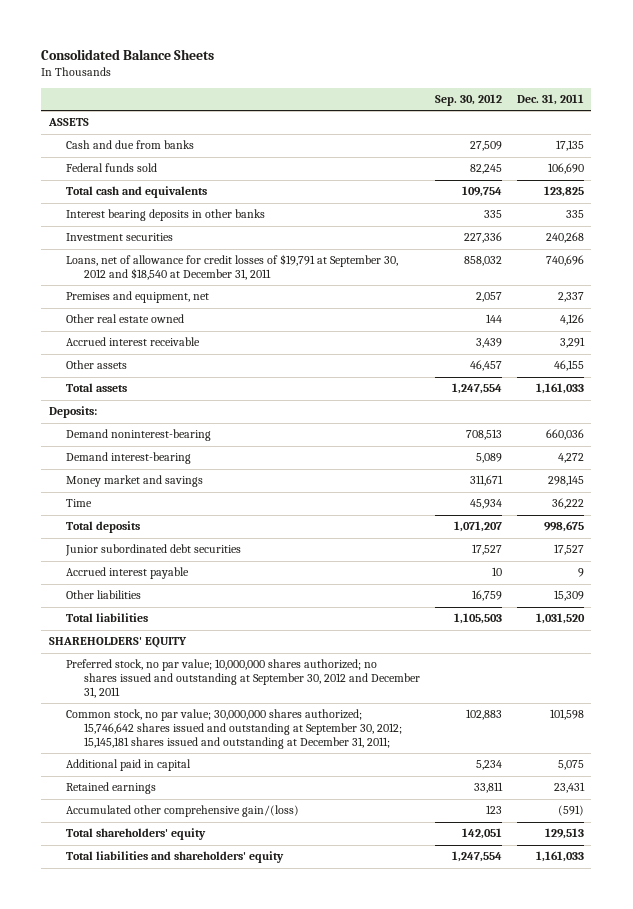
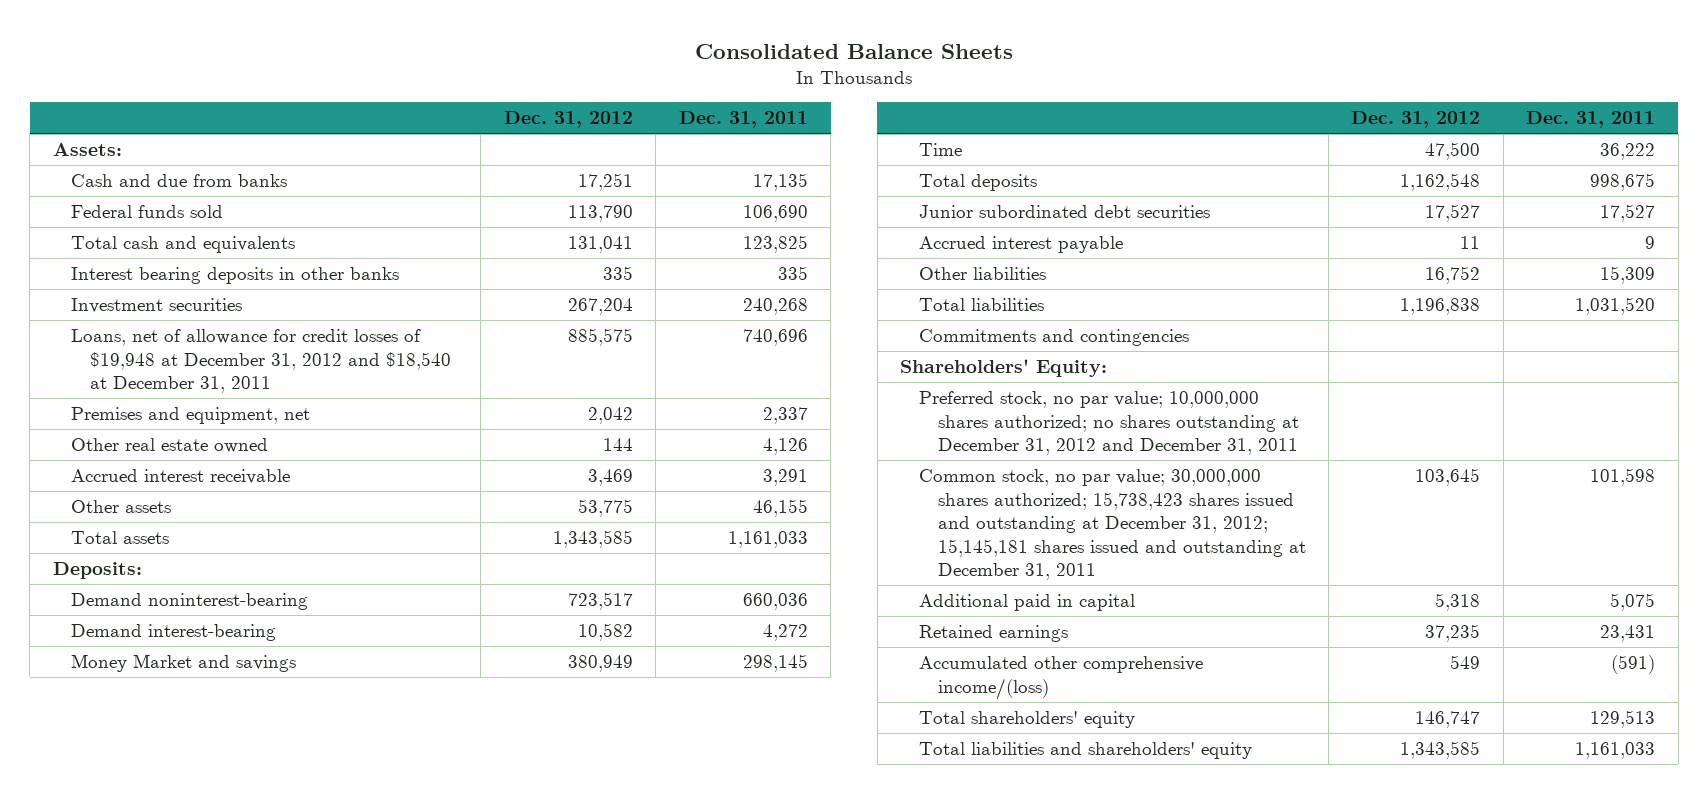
- | Sep. 30, 2012 | Dec. 31, 2011
+ | Dec. 31, 2012 | Dec. 31, 2011
- ASSETS
+ Assets:
- Loans, net of allowance for credit losses of $19,791 at September 30, 2012 and $18,540 at December 31, 2011 | 858,032 | 740,696
+ Loans, net of allowance for credit losses of $19,948 at December 31, 2012 and $18,540 at December 31, 2011 | 885,575 | 740,696
- Money market and savings | 311,671 | 298,145
+ Money Market and savings | 380,949 | 298,145
- SHAREHOLDERS' EQUITY
- Preferred stock, no par value; 10,000,000 shares authorized; no shares issued and outstanding at September 30, 2012 and December 31, 2011
- Common stock, no par value; 30,000,000 shares authorized; 15,746,642 shares issued and outstanding at September 30, 2012; 15,145,181 shares issued and outstanding at December 31, 2011; | 102,883 | 101,598
+ Commitments and contingencies
+ Shareholders' Equity:
+ Preferred stock, no par value; 10,000,000 shares authorized; no shares outstanding at December 31, 2012 and December 31, 2011
+ Common stock, no par value; 30,000,000 shares authorized; 15,738,423 shares issued and outstanding at December 31, 2012; 15,145,181 shares issued and outstanding at December 31, 2011 | 103,645 | 101,598
- Accumulated other comprehensive gain/(loss) | 123 | (591)
+ Accumulated other comprehensive income/(loss) | 549 | (591)

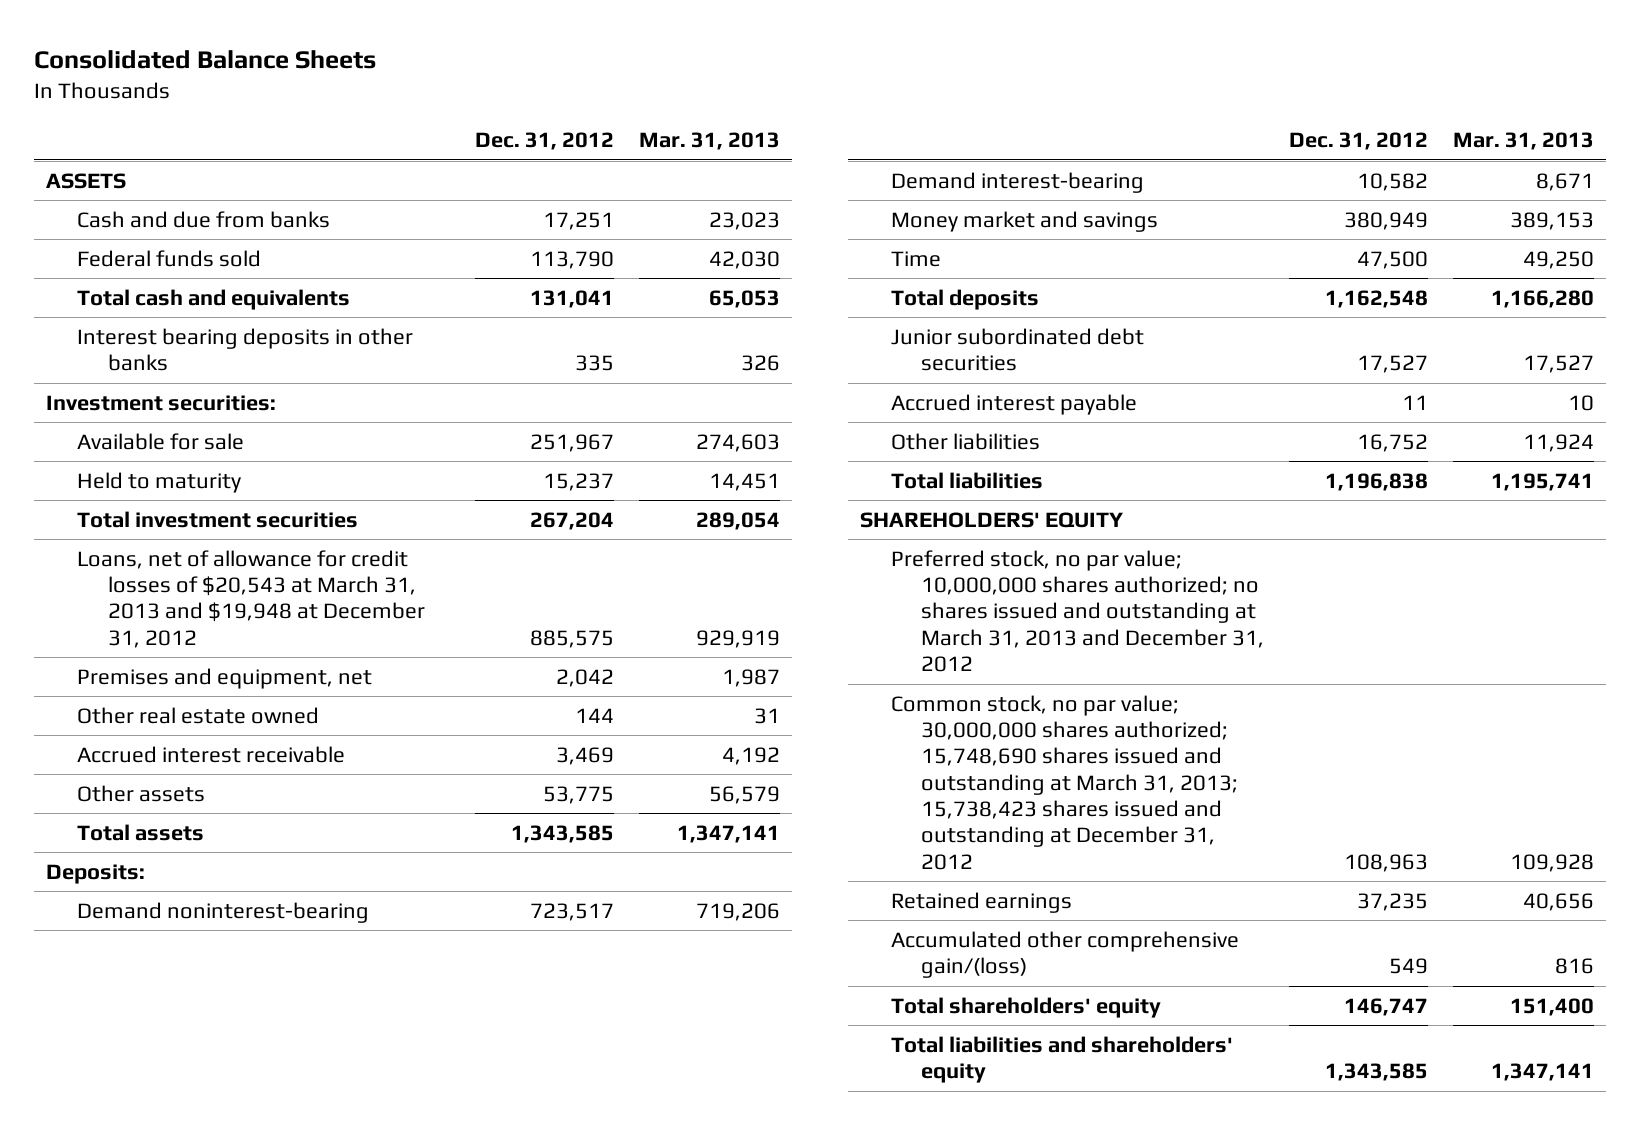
- | Dec. 31, 2012 | Dec. 31, 2011
+ | Dec. 31, 2012 | Mar. 31, 2013
- Assets:
+ ASSETS
- Investment securities | 267,204 | 240,268
- Loans, net of allowance for credit losses of $19,948 at December 31, 2012 and $18,540 at December 31, 2011 | 885,575 | 740,696
+ Investment securities:
+ Available for sale | 251,967 | 274,603
+ Held to maturity | 15,237 | 14,451
+ Total investment securities | 267,204 | 289,054
+ Loans, net of allowance for credit losses of $20,543 at March 31, 2013 and $19,948 at December 31, 2012 | 885,575 | 929,919
- Money Market and savings | 380,949 | 298,145
+ Money market and savings | 380,949 | 389,153
- Commitments and contingencies
- Shareholders' Equity:
- Preferred stock, no par value; 10,000,000 shares authorized; no shares outstanding at December 31, 2012 and December 31, 2011
- Common stock, no par value; 30,000,000 shares authorized; 15,738,423 shares issued and outstanding at December 31, 2012; 15,145,181 shares issued and outstanding at December 31, 2011 | 103,645 | 101,598
- Additional paid in capital | 5,318 | 5,075
+ SHAREHOLDERS' EQUITY
+ Preferred stock, no par value; 10,000,000 shares authorized; no shares issued and outstanding at March 31, 2013 and December 31, 2012
+ Common stock, no par value; 30,000,000 shares authorized; 15,748,690 shares issued and outstanding at March 31, 2013; 15,738,423 shares issued and outstanding at December 31, 2012 | 108,963 | 109,928
- Accumulated other comprehensive income/(loss) | 549 | (591)
+ Accumulated other comprehensive gain/(loss) | 549 | 816

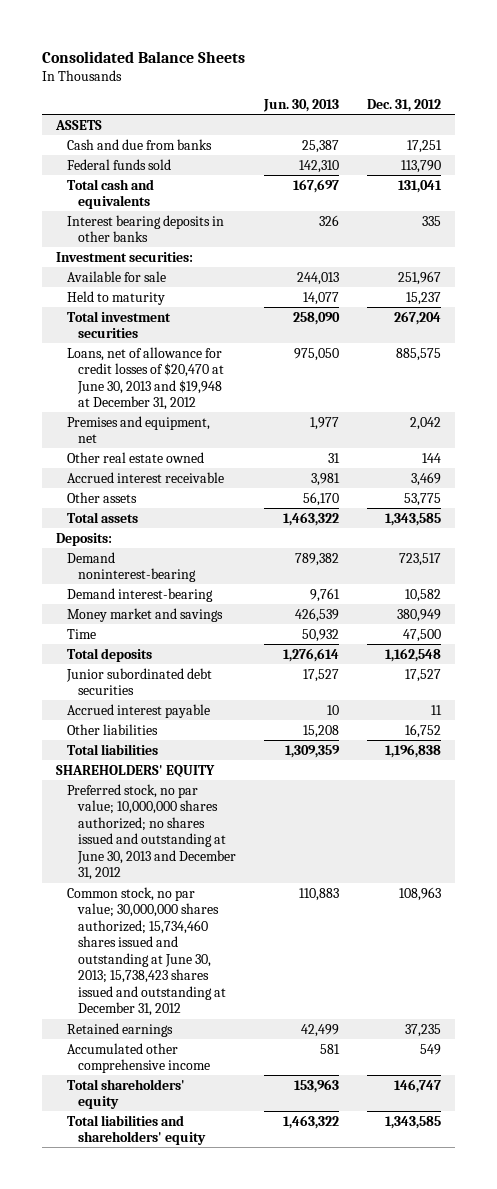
- | Dec. 31, 2012 | Mar. 31, 2013
+ | Jun. 30, 2013 | Dec. 31, 2012
- Loans, net of allowance for credit losses of $20,543 at March 31, 2013 and $19,948 at December 31, 2012 | 885,575 | 929,919
+ Loans, net of allowance for credit losses of $20,470 at June 30, 2013 and $19,948 at December 31, 2012 | 975,050 | 885,575
- Preferred stock, no par value; 10,000,000 shares authorized; no shares issued and outstanding at March 31, 2013 and December 31, 2012
- Common stock, no par value; 30,000,000 shares authorized; 15,748,690 shares issued and outstanding at March 31, 2013; 15,738,423 shares issued and outstanding at December 31, 2012 | 108,963 | 109,928
+ Preferred stock, no par value; 10,000,000 shares authorized; no shares issued and outstanding at June 30, 2013 and December 31, 2012
+ Common stock, no par value; 30,000,000 shares authorized; 15,734,460 shares issued and outstanding at June 30, 2013; 15,738,423 shares issued and outstanding at December 31, 2012 | 110,883 | 108,963
- Accumulated other comprehensive gain/(loss) | 549 | 816
+ Accumulated other comprehensive income | 581 | 549

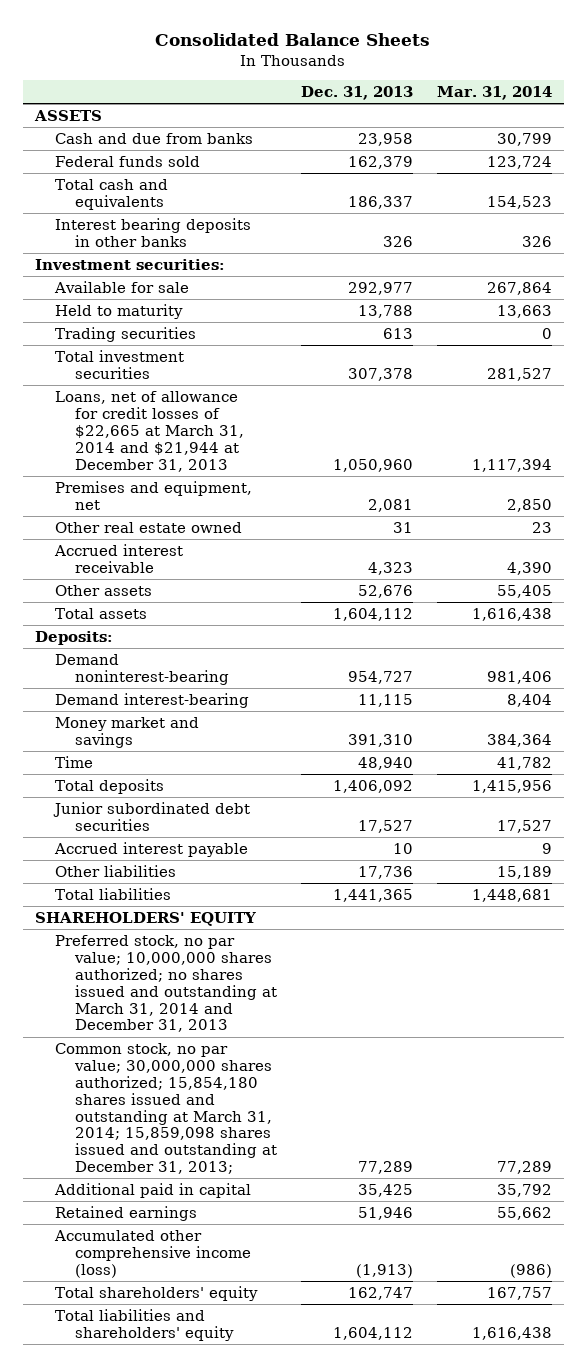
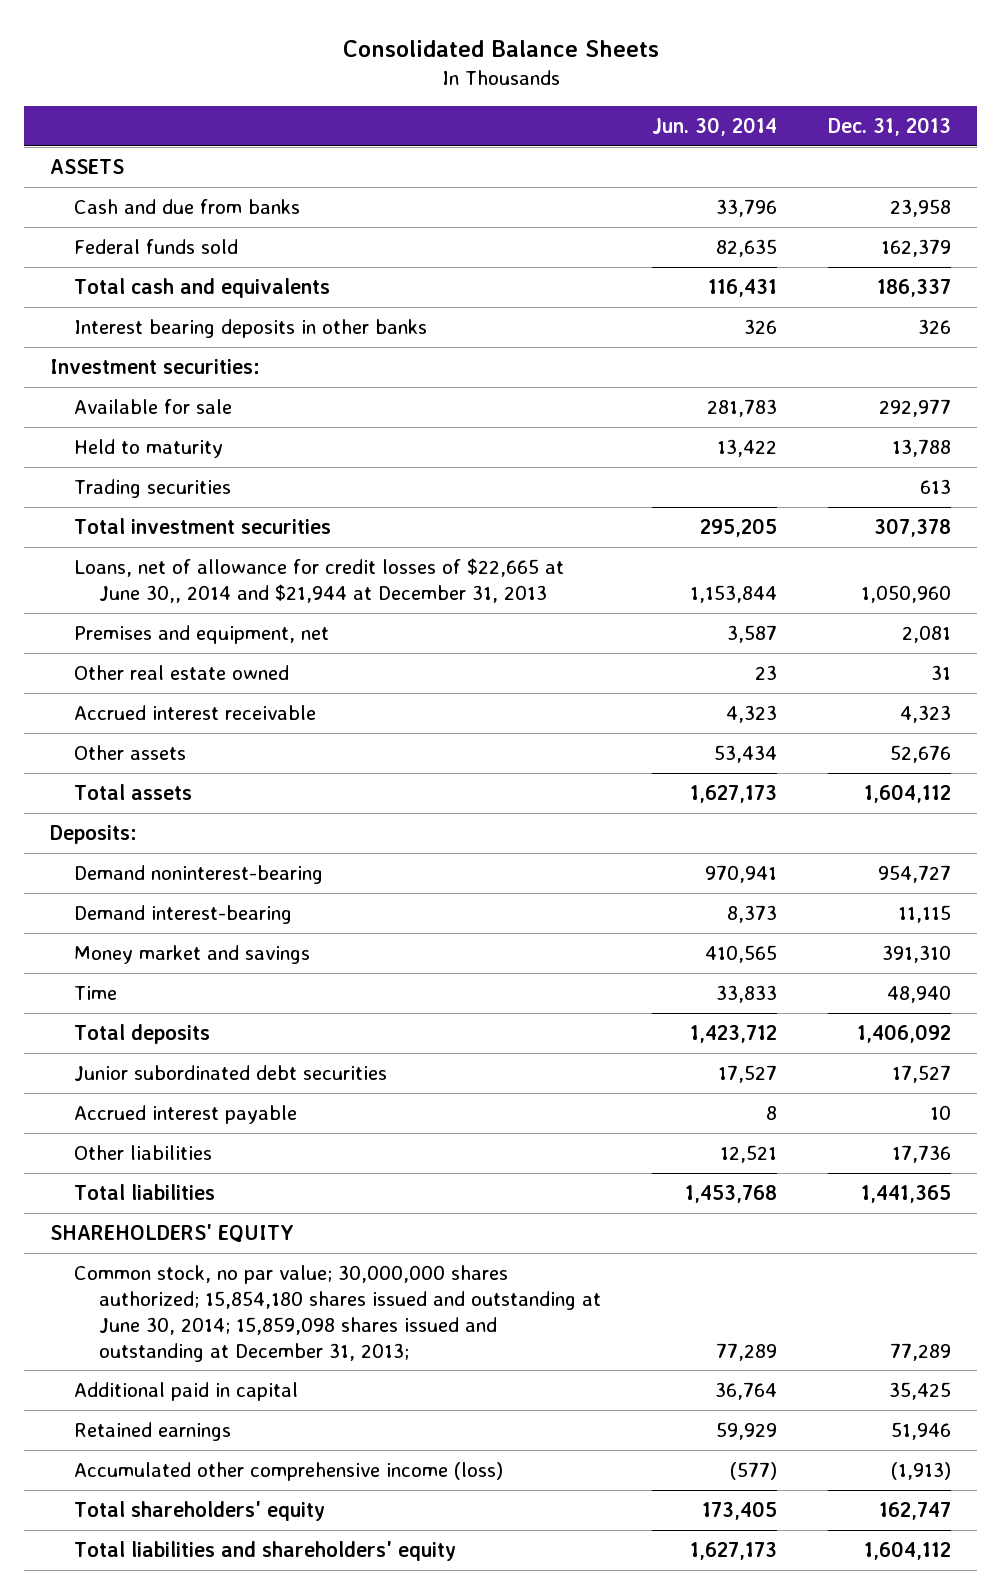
- | Dec. 31, 2013 | Mar. 31, 2014
+ | Jun. 30, 2014 | Dec. 31, 2013
- Loans, net of allowance for credit losses of $22,665 at March 31, 2014 and $21,944 at December 31, 2013 | 1,050,960 | 1,117,394
+ Loans, net of allowance for credit losses of $22,665 at June 30,, 2014 and $21,944 at December 31, 2013 | 1,153,844 | 1,050,960
- Preferred stock, no par value; 10,000,000 shares authorized; no shares issued and outstanding at March 31, 2014 and December 31, 2013
- Common stock, no par value; 30,000,000 shares authorized; 15,854,180 shares issued and outstanding at March 31, 2014; 15,859,098 shares issued and outstanding at December 31, 2013; | 77,289 | 77,289
+ Common stock, no par value; 30,000,000 shares authorized; 15,854,180 shares issued and outstanding at June 30, 2014; 15,859,098 shares issued and outstanding at December 31, 2013; | 77,289 | 77,289

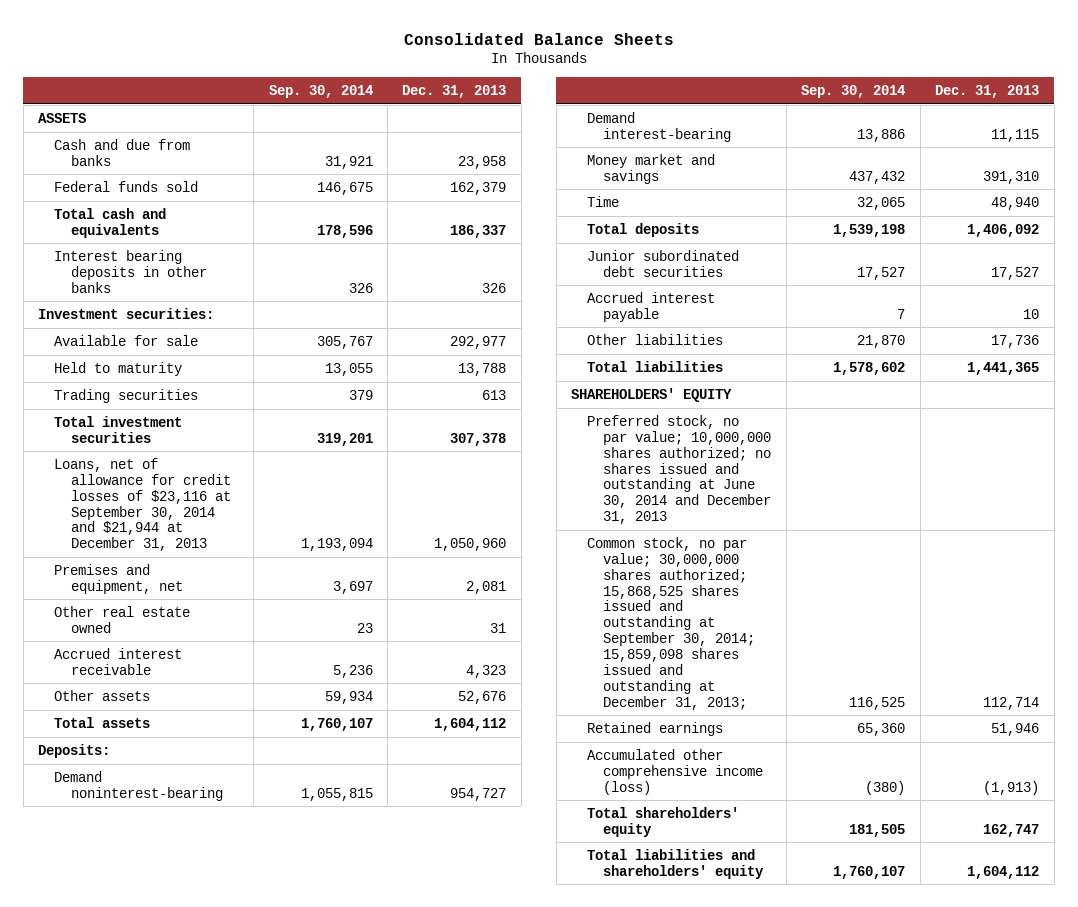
- | Jun. 30, 2014 | Dec. 31, 2013
+ | Sep. 30, 2014 | Dec. 31, 2013
- Loans, net of allowance for credit losses of $22,665 at June 30,, 2014 and $21,944 at December 31, 2013 | 1,153,844 | 1,050,960
+ Loans, net of allowance for credit losses of $23,116 at September 30, 2014 and $21,944 at December 31, 2013 | 1,193,094 | 1,050,960
- Common stock, no par value; 30,000,000 shares authorized; 15,854,180 shares issued and outstanding at June 30, 2014; 15,859,098 shares issued and outstanding at December 31, 2013; | 77,289 | 77,289
- Additional paid in capital | 36,764 | 35,425
+ Preferred stock, no par value; 10,000,000 shares authorized; no shares issued and outstanding at June 30, 2014 and December 31, 2013
+ Common stock, no par value; 30,000,000 shares authorized; 15,868,525 shares issued and outstanding at September 30, 2014; 15,859,098 shares issued and outstanding at December 31, 2013; | 116,525 | 112,714

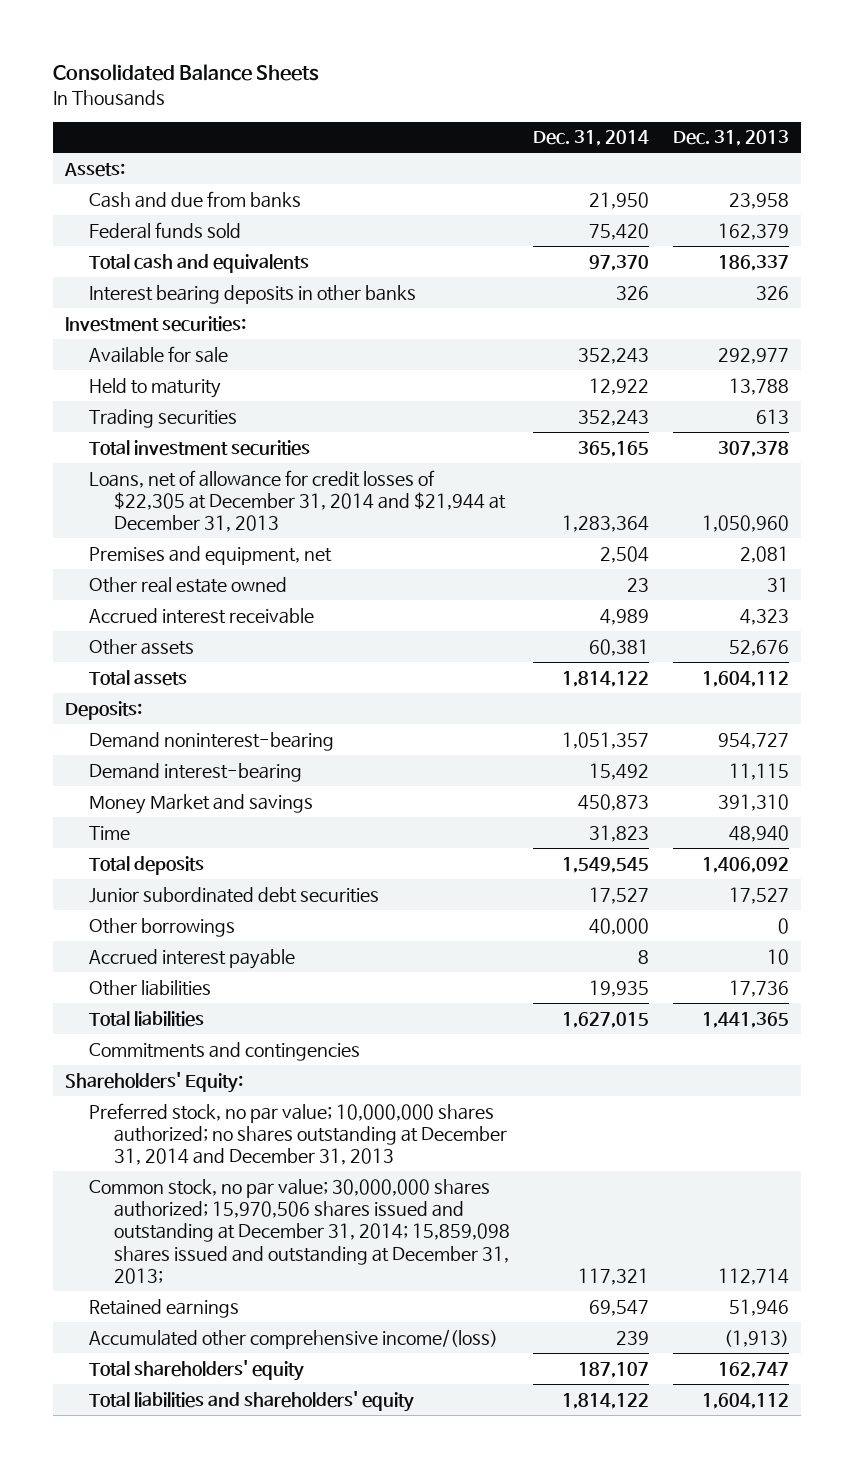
- | Sep. 30, 2014 | Dec. 31, 2013
+ | Dec. 31, 2014 | Dec. 31, 2013
- ASSETS
+ Assets:
- Loans, net of allowance for credit losses of $23,116 at September 30, 2014 and $21,944 at December 31, 2013 | 1,193,094 | 1,050,960
+ Loans, net of allowance for credit losses of $22,305 at December 31, 2014 and $21,944 at December 31, 2013 | 1,283,364 | 1,050,960
- Money market and savings | 437,432 | 391,310
+ Money Market and savings | 450,873 | 391,310
+ Other borrowings | 40,000 | 0
- SHAREHOLDERS' EQUITY
- Preferred stock, no par value; 10,000,000 shares authorized; no shares issued and outstanding at June 30, 2014 and December 31, 2013
- Common stock, no par value; 30,000,000 shares authorized; 15,868,525 shares issued and outstanding at September 30, 2014; 15,859,098 shares issued and outstanding at December 31, 2013; | 116,525 | 112,714
+ Commitments and contingencies
+ Shareholders' Equity:
+ Preferred stock, no par value; 10,000,000 shares authorized; no shares outstanding at December 31, 2014 and December 31, 2013
+ Common stock, no par value; 30,000,000 shares authorized; 15,970,506 shares issued and outstanding at December 31, 2014; 15,859,098 shares issued and outstanding at December 31, 2013; | 117,321 | 112,714
- Accumulated other comprehensive income (loss) | (380) | (1,913)
+ Accumulated other comprehensive income/(loss) | 239 | (1,913)

